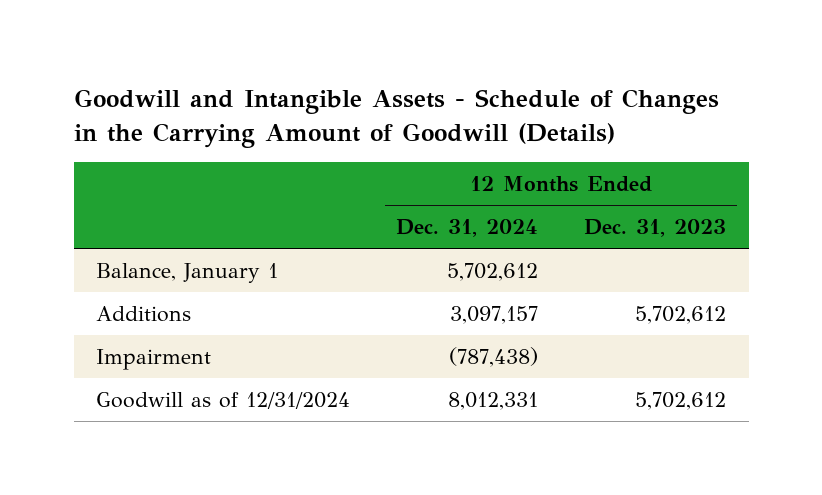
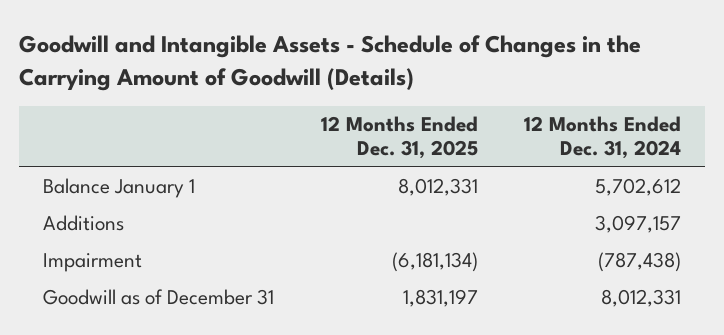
- | 12 Months Ended Dec. 31, 2024 | 12 Months Ended Dec. 31, 2023
+ | 12 Months Ended Dec. 31, 2025 | 12 Months Ended Dec. 31, 2024
- Balance, January 1 | 5,702,612 |
+ Balance January 1 | 8,012,331 | 5,702,612
- Goodwill as of 12/31/2024 | 8,012,331 | 5,702,612
+ Goodwill as of December 31 | 1,831,197 | 8,012,331

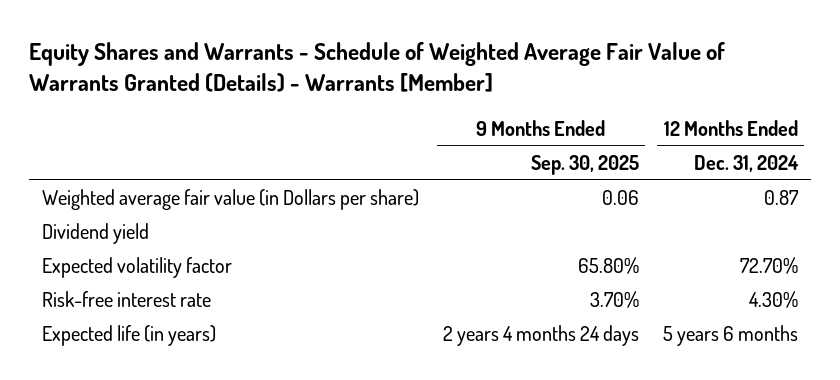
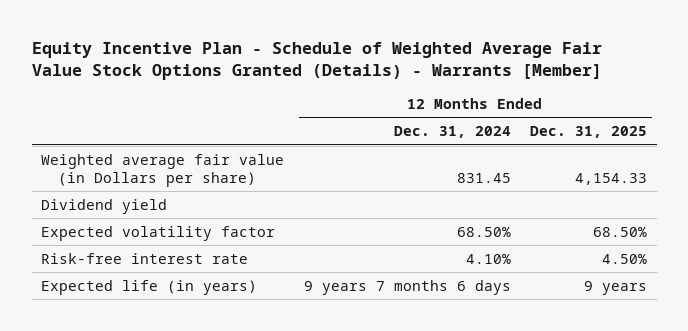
- Equity Shares and Warrants - Schedule of Weighted Average Fair Value of Warrants Granted (Details) - Warrants [Member]
+ Equity Incentive Plan - Schedule of Weighted Average Fair Value Stock Options Granted (Details) - Warrants [Member]
- | 9 Months Ended Sep. 30, 2025 | 12 Months Ended Dec. 31, 2024
+ | 12 Months Ended Dec. 31, 2024 | 12 Months Ended Dec. 31, 2025
- Weighted average fair value (in Dollars per share) | 0.06 | 0.87
+ Weighted average fair value (in Dollars per share) | 831.45 | 4,154.33
- Expected volatility factor | 65.80% | 72.70%
- Risk-free interest rate | 3.70% | 4.30%
- Expected life (in years) | 2 years 4 months 24 days | 5 years 6 months
+ Expected volatility factor | 68.50% | 68.50%
+ Risk-free interest rate | 4.10% | 4.50%
+ Expected life (in years) | 9 years 7 months 6 days | 9 years

